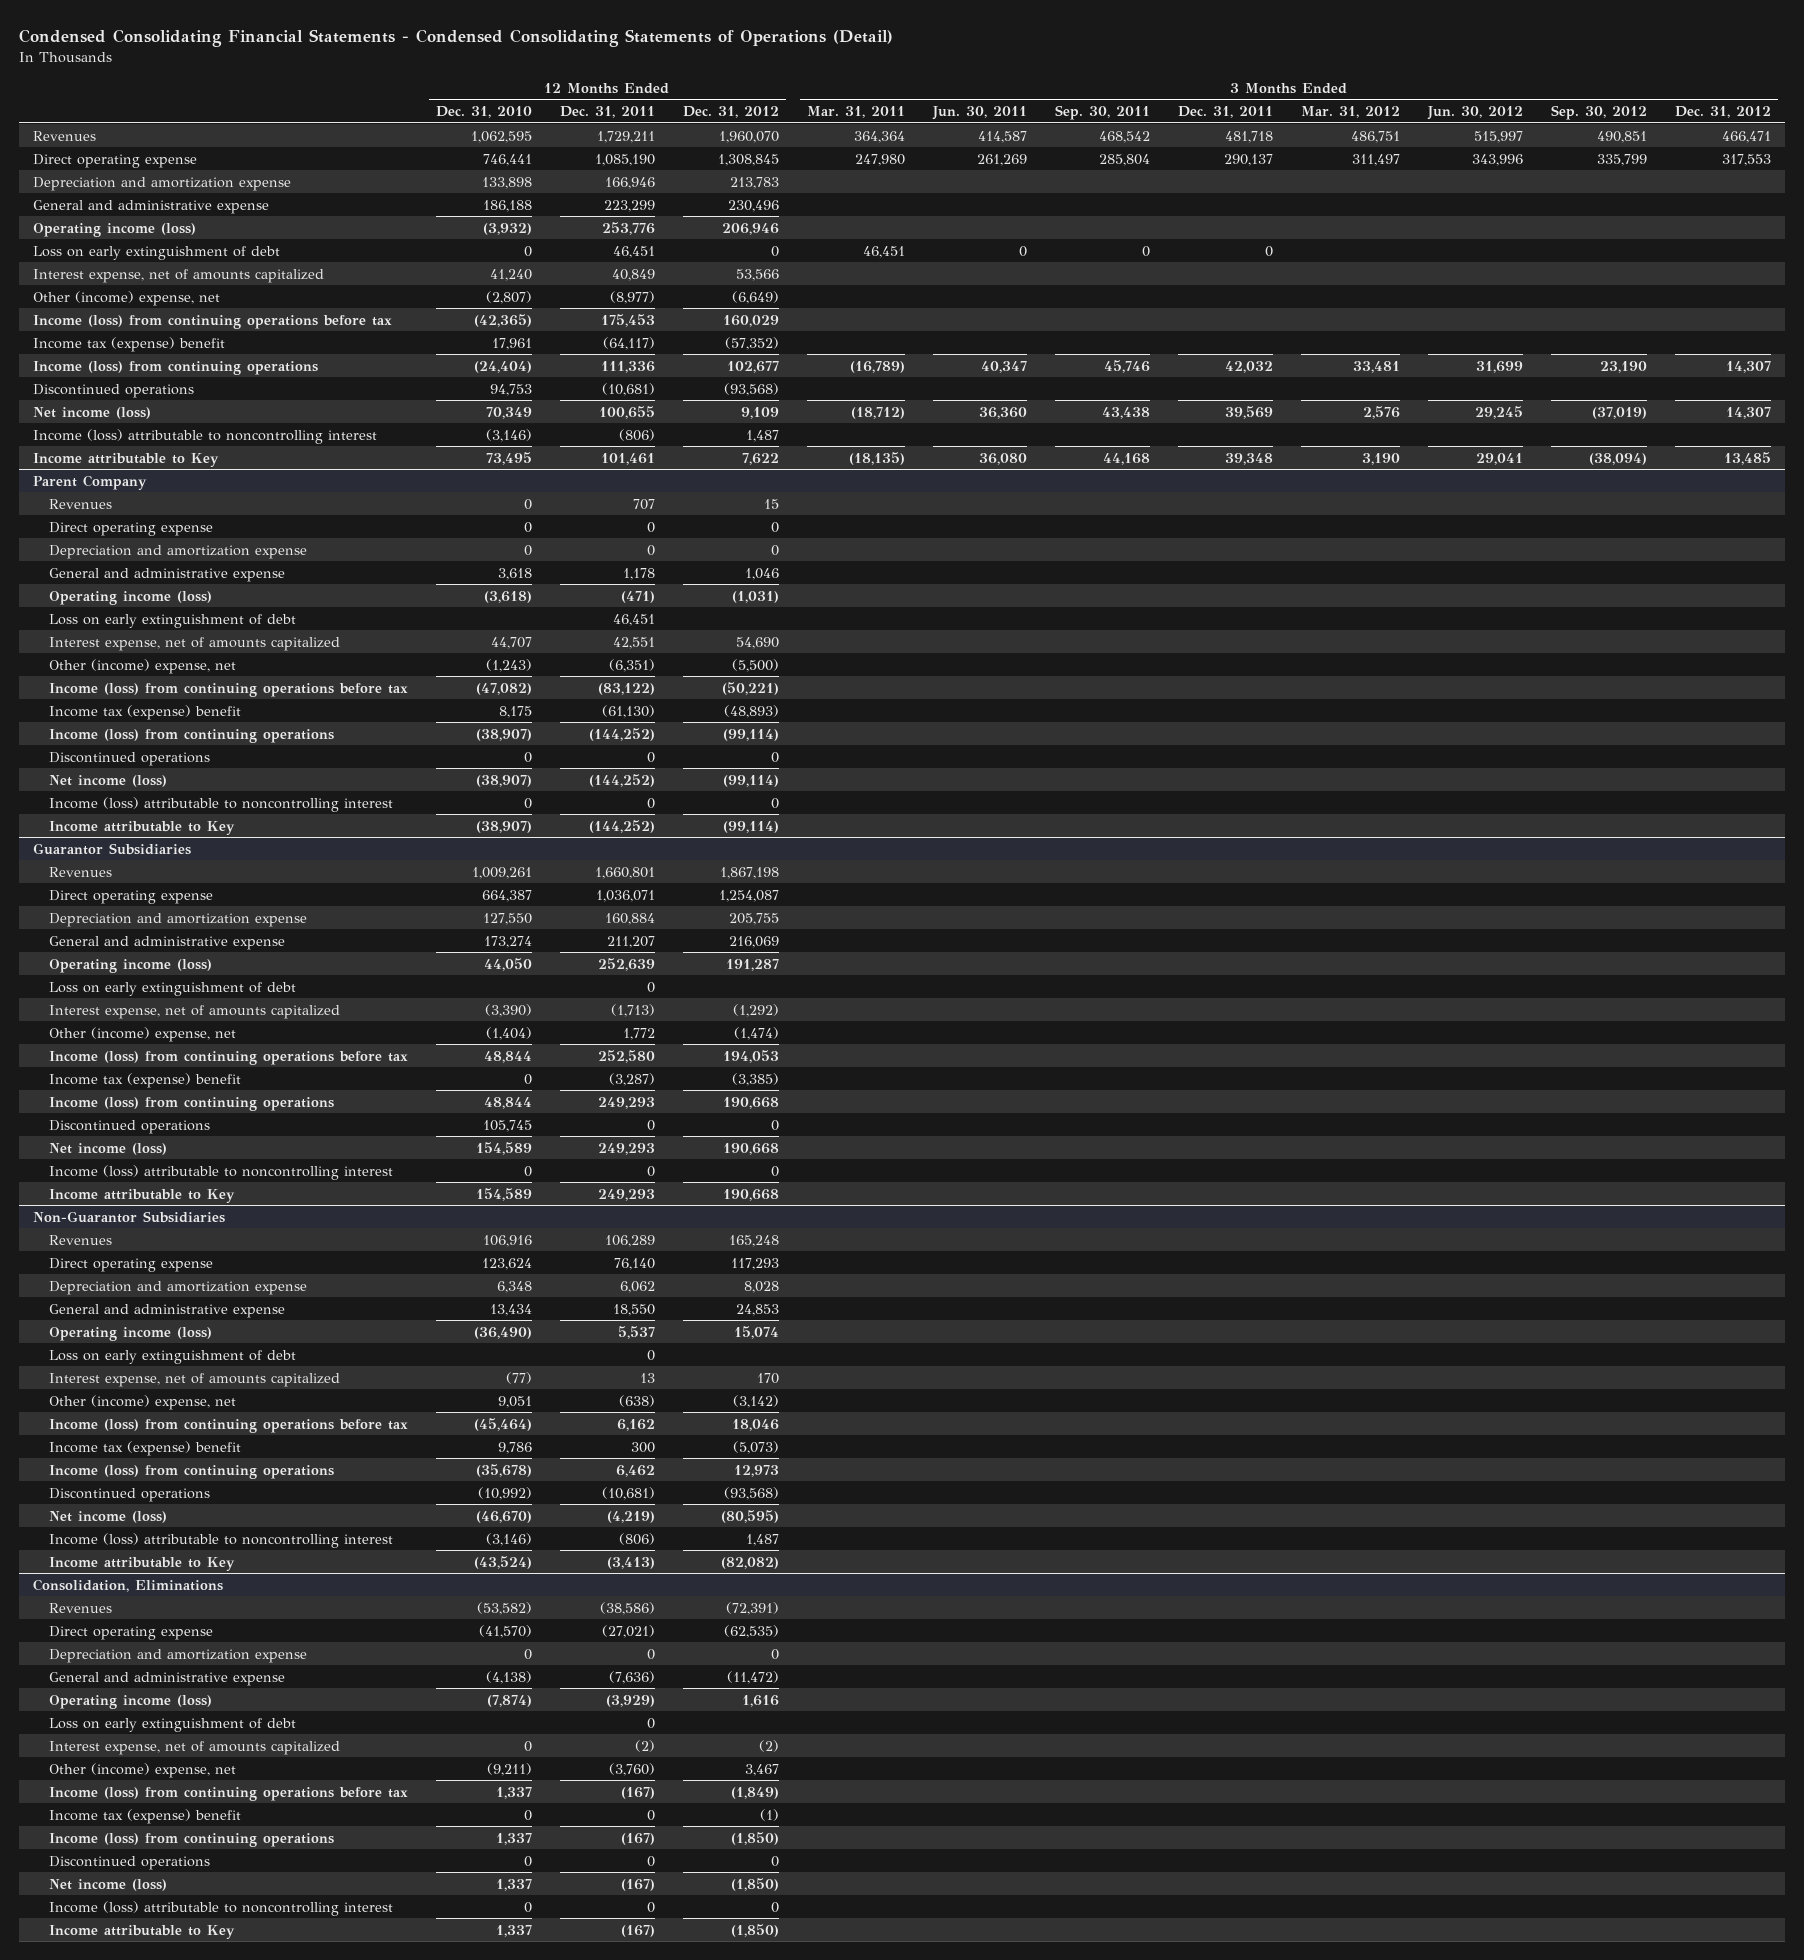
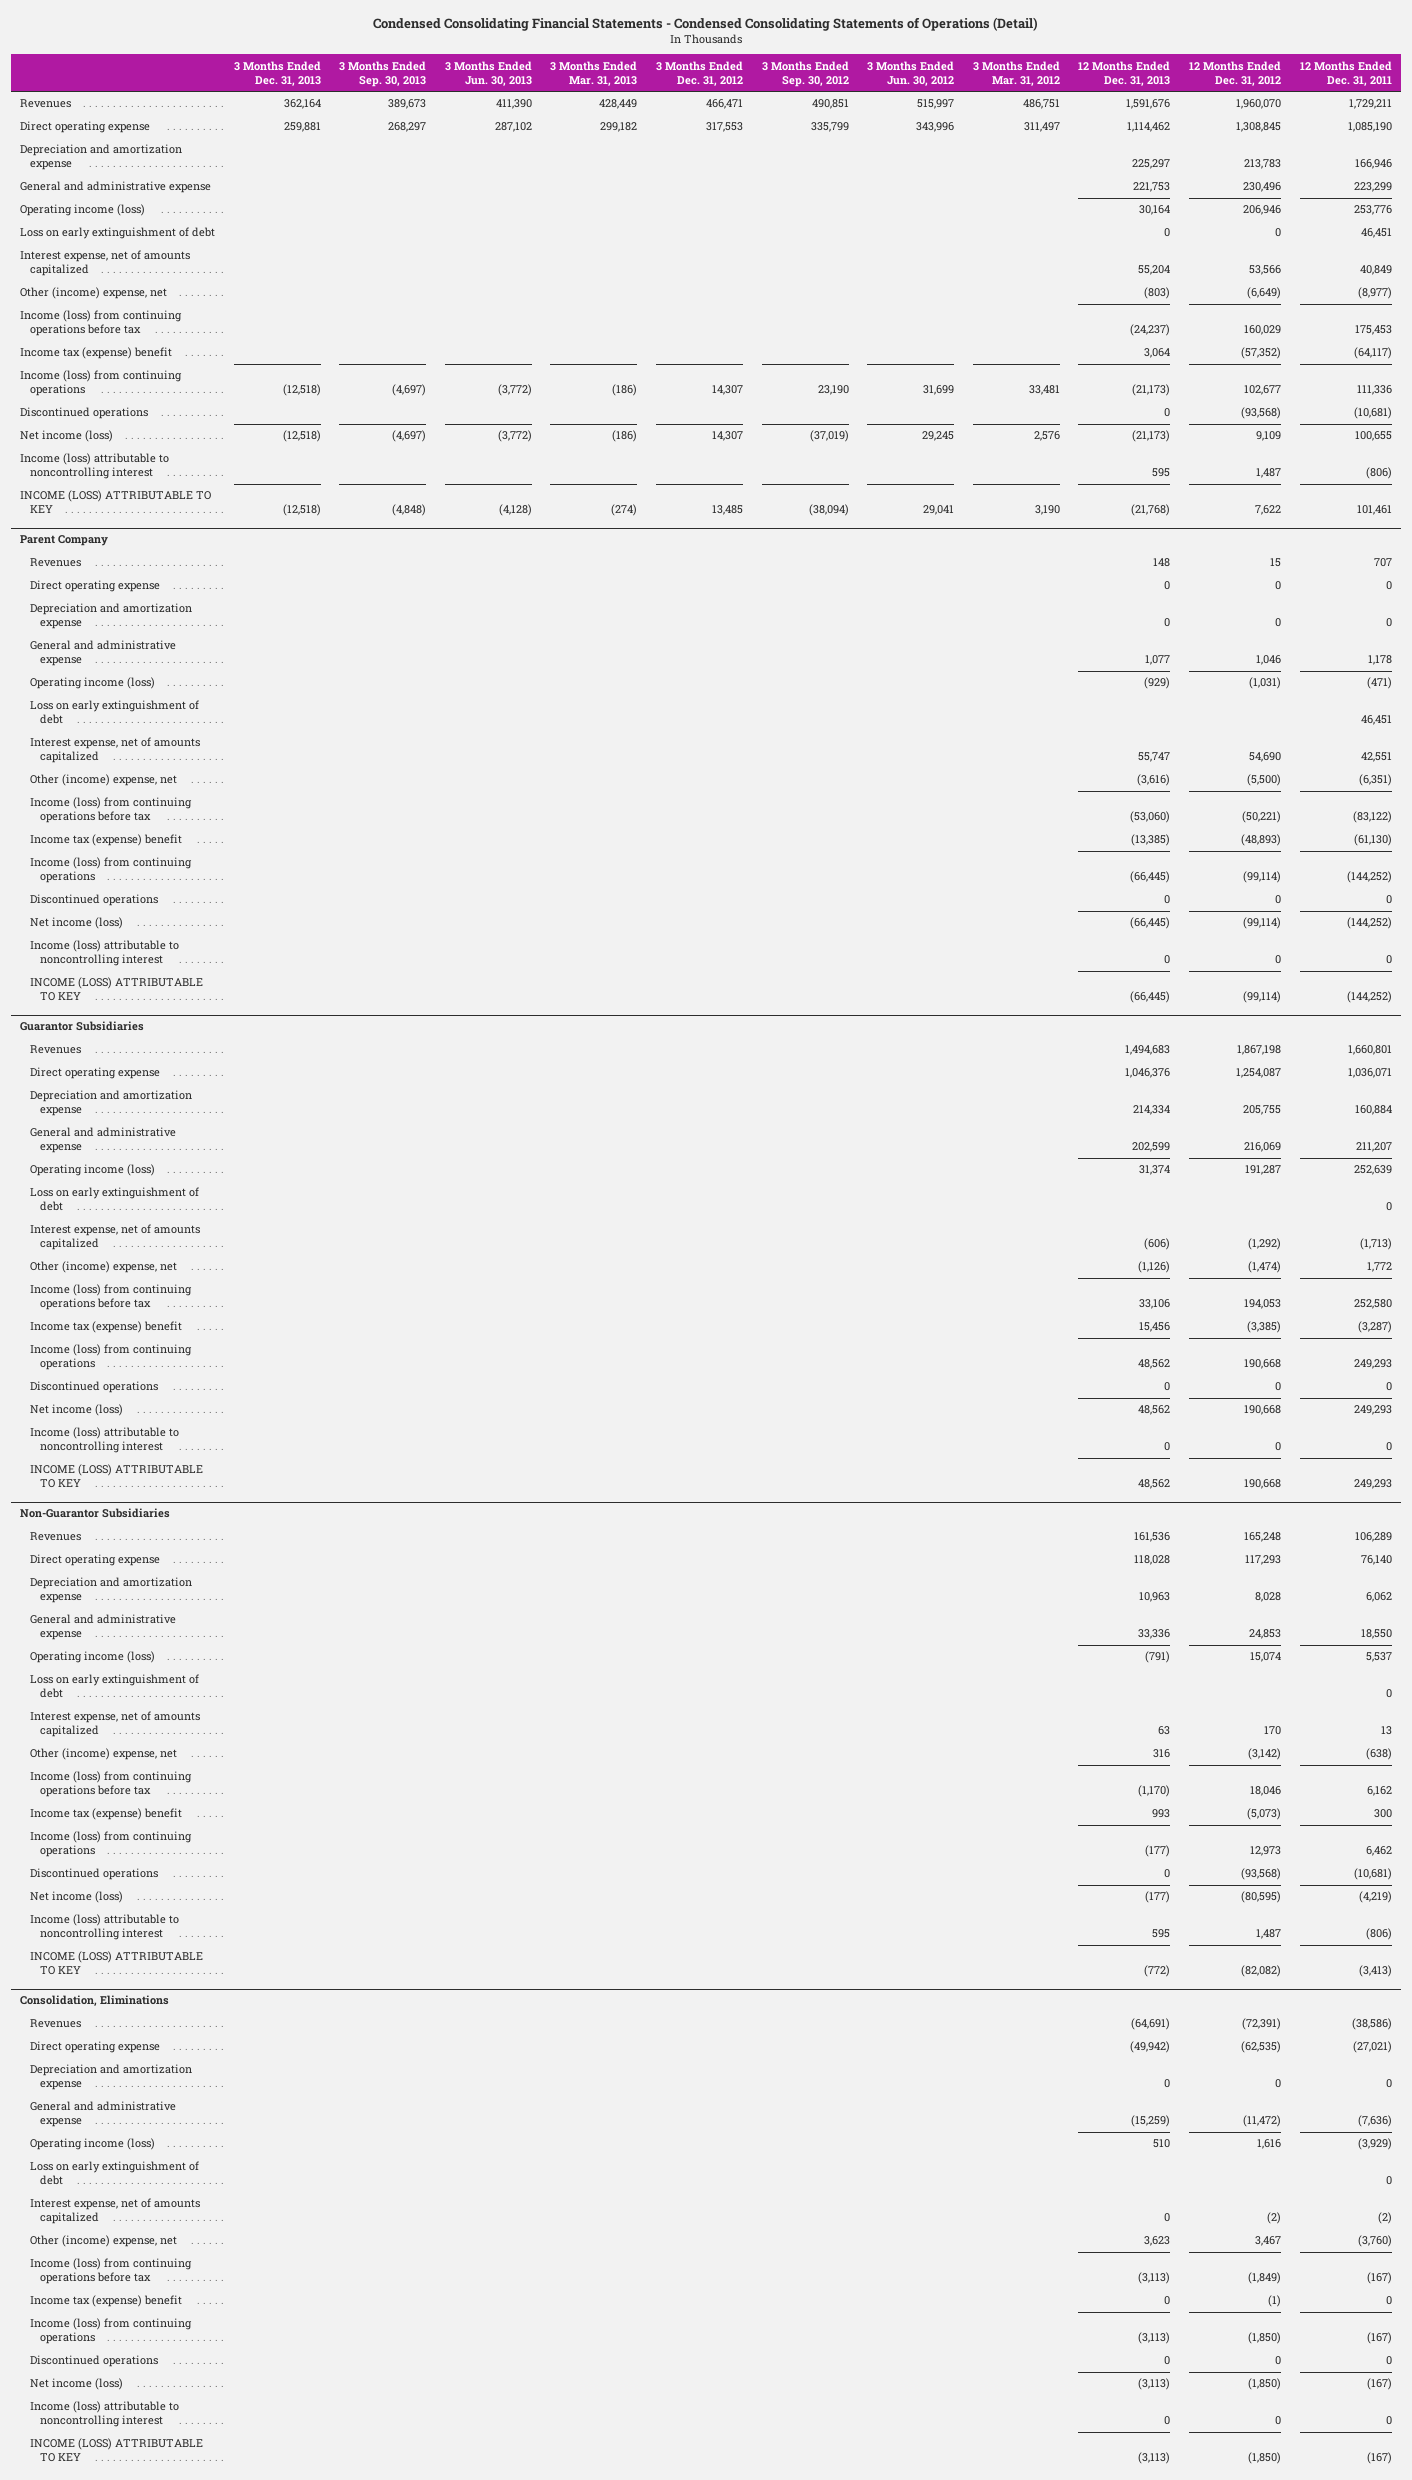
- | 12 Months Ended Dec. 31, 2010 | 12 Months Ended Dec. 31, 2011 | 12 Months Ended Dec. 31, 2012 | 3 Months Ended Mar. 31, 2011 | 3 Months Ended Jun. 30, 2011 | 3 Months Ended Sep. 30, 2011 | 3 Months Ended Dec. 31, 2011 | 3 Months Ended Mar. 31, 2012 | 3 Months Ended Jun. 30, 2012 | 3 Months Ended Sep. 30, 2012 | 3 Months Ended Dec. 31, 2012
+ | 3 Months Ended Dec. 31, 2013 | 3 Months Ended Sep. 30, 2013 | 3 Months Ended Jun. 30, 2013 | 3 Months Ended Mar. 31, 2013 | 3 Months Ended Dec. 31, 2012 | 3 Months Ended Sep. 30, 2012 | 3 Months Ended Jun. 30, 2012 | 3 Months Ended Mar. 31, 2012 | 12 Months Ended Dec. 31, 2013 | 12 Months Ended Dec. 31, 2012 | 12 Months Ended Dec. 31, 2011
- Income attributable to Key | 73,495 | 101,461 | 7,622 | (18,135) | 36,080 | 44,168 | 39,348 | 3,190 | 29,041 | (38,094) | 13,485
+ INCOME (LOSS) ATTRIBUTABLE TO KEY | (12,518) | (4,848) | (4,128) | (274) | 13,485 | (38,094) | 29,041 | 3,190 | (21,768) | 7,622 | 101,461
@ Parent Company
- Income attributable to Key | (38,907) | (144,252) | (99,114) | | | | | | | |
+ INCOME (LOSS) ATTRIBUTABLE TO KEY | | | | | | | | | (66,445) | (99,114) | (144,252)
@ Guarantor Subsidiaries
- Income attributable to Key | 154,589 | 249,293 | 190,668 | | | | | | | |
+ INCOME (LOSS) ATTRIBUTABLE TO KEY | | | | | | | | | 48,562 | 190,668 | 249,293
@ Non-Guarantor Subsidiaries
- Income attributable to Key | (43,524) | (3,413) | (82,082) | | | | | | | |
+ INCOME (LOSS) ATTRIBUTABLE TO KEY | | | | | | | | | (772) | (82,082) | (3,413)
@ Consolidation, Eliminations
- Income attributable to Key | 1,337 | (167) | (1,850) | | | | | | | |
+ INCOME (LOSS) ATTRIBUTABLE TO KEY | | | | | | | | | (3,113) | (1,850) | (167)

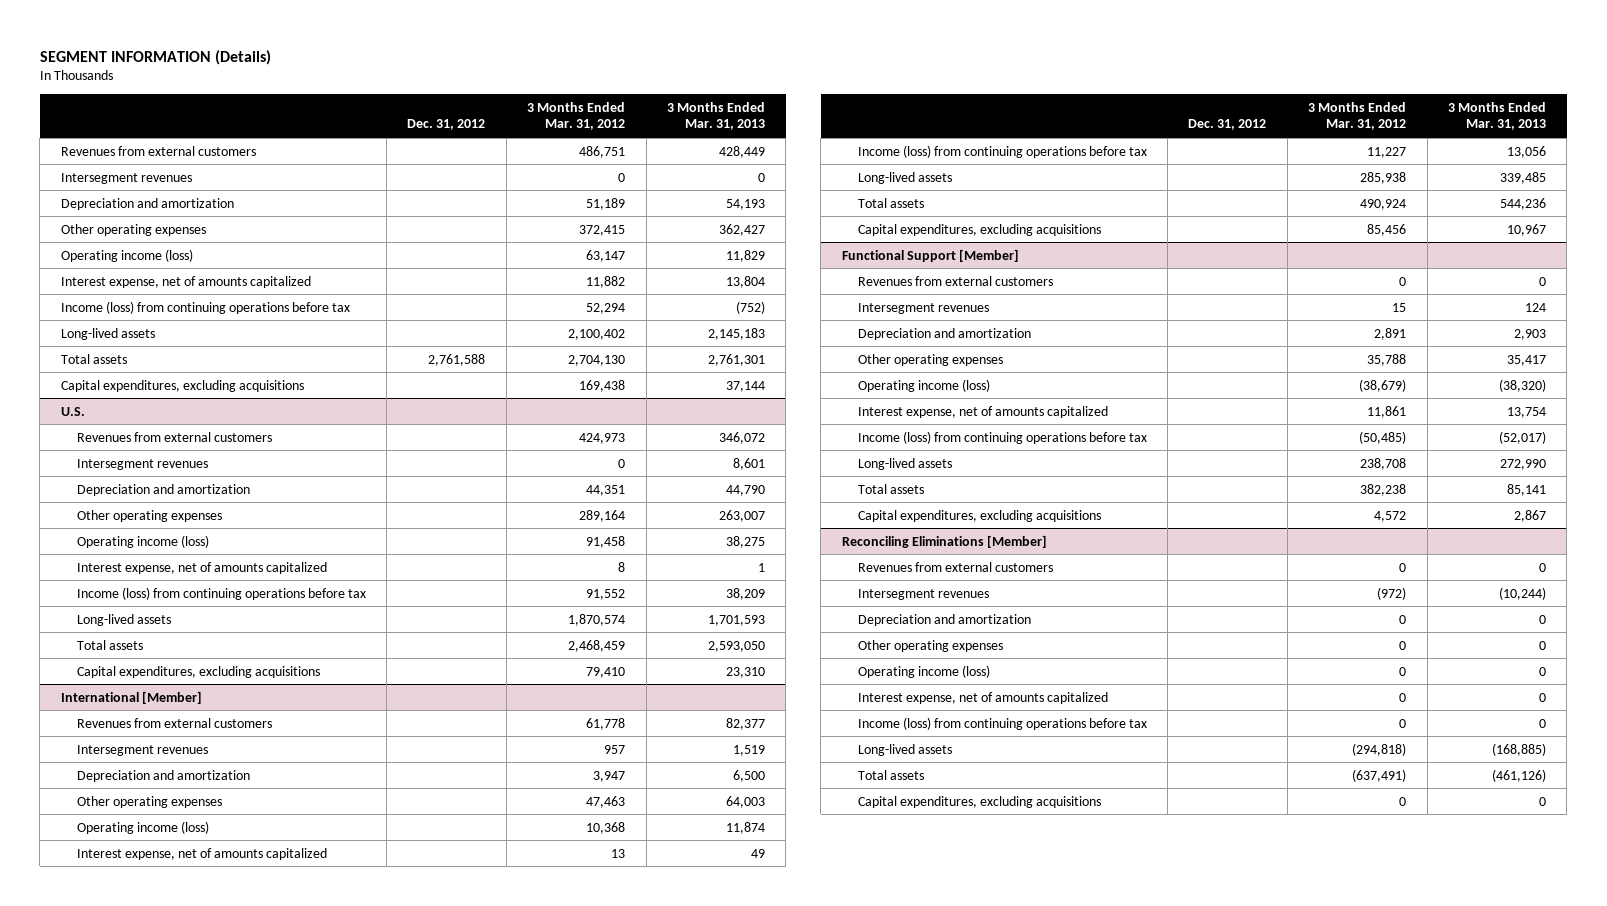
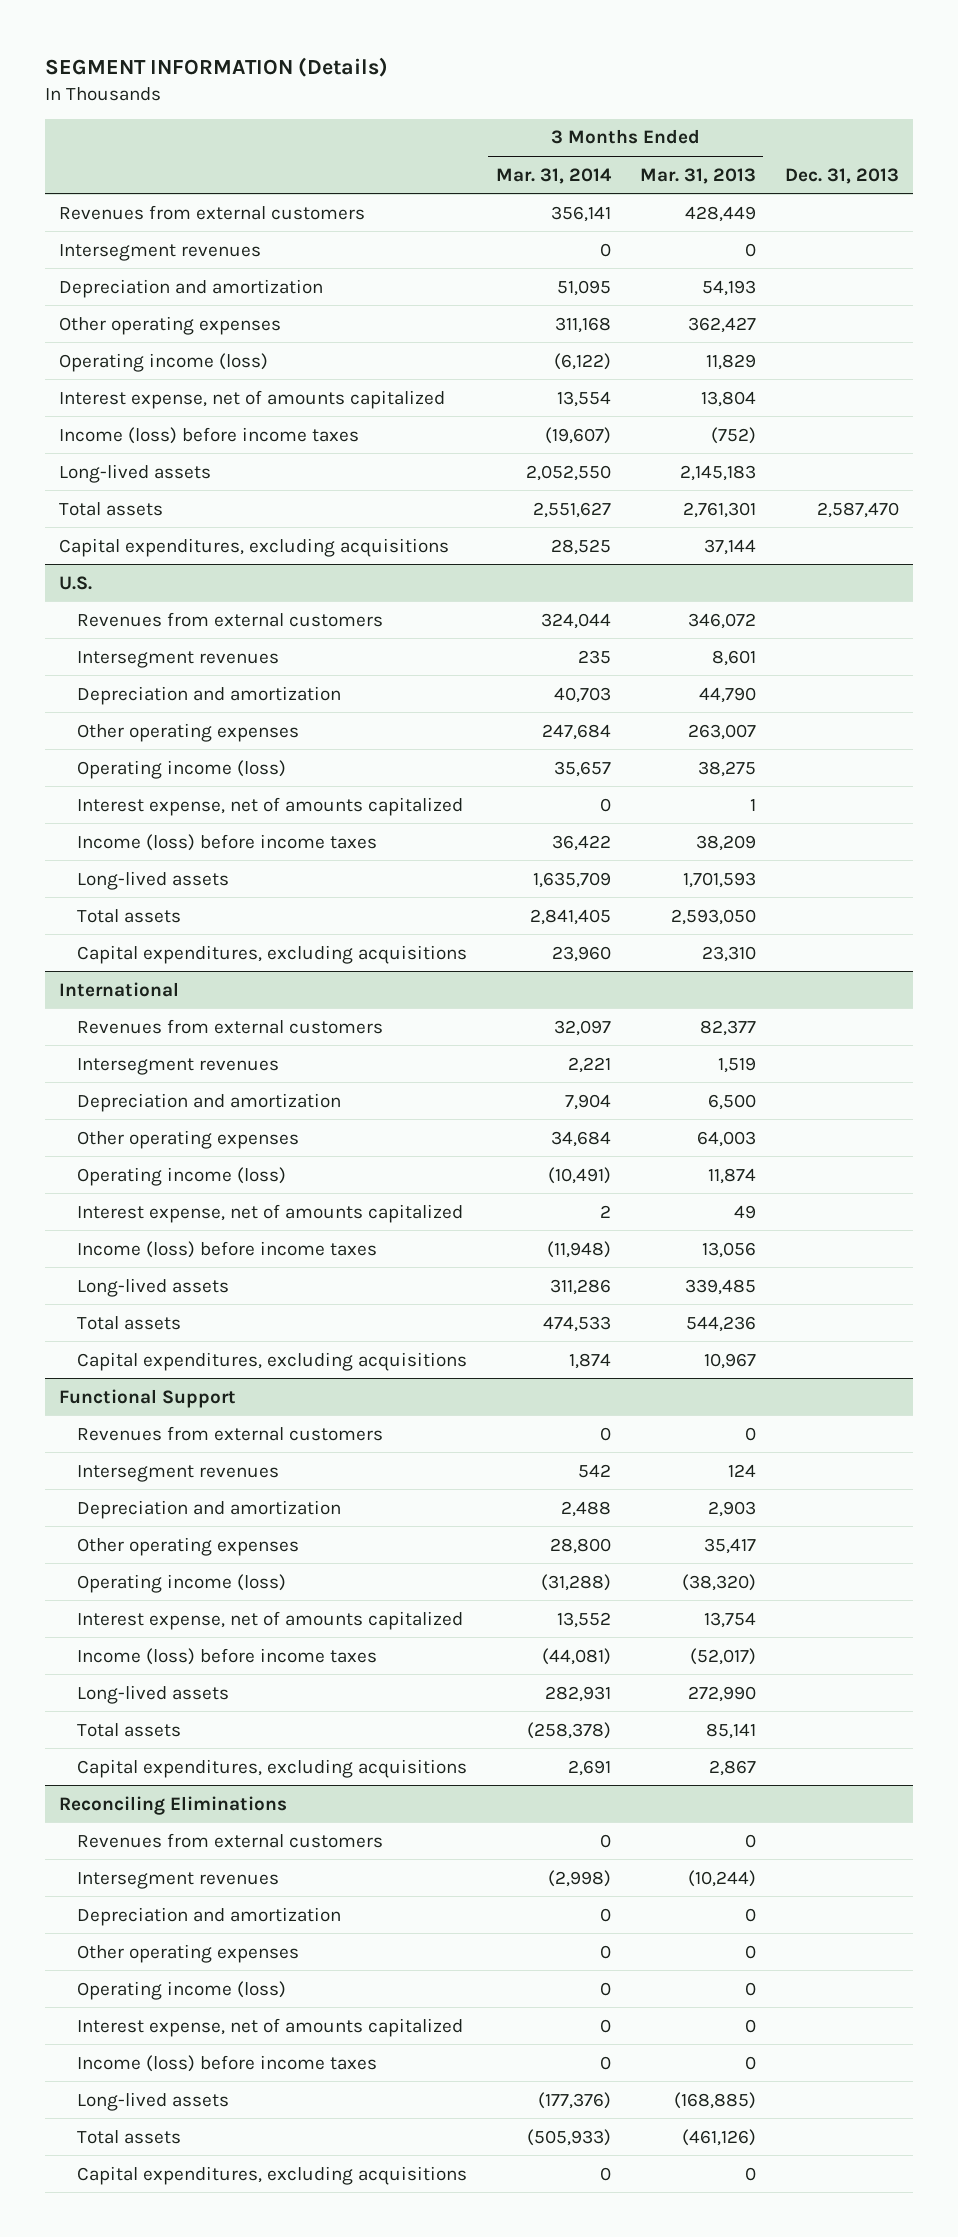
- | Dec. 31, 2012 | 3 Months Ended Mar. 31, 2012 | 3 Months Ended Mar. 31, 2013
+ | 3 Months Ended Mar. 31, 2014 | 3 Months Ended Mar. 31, 2013 | Dec. 31, 2013
- Income (loss) from continuing operations before tax | | 52,294 | (752)
+ Income (loss) before income taxes | (19,607) | (752) |
@ U.S.
- Income (loss) from continuing operations before tax | | 91,552 | 38,209
+ Income (loss) before income taxes | 36,422 | 38,209 |
- International [Member]
+ International
- Income (loss) from continuing operations before tax | | 11,227 | 13,056
+ Income (loss) before income taxes | (11,948) | 13,056 |
- Functional Support [Member]
+ Functional Support
- Income (loss) from continuing operations before tax | | (50,485) | (52,017)
+ Income (loss) before income taxes | (44,081) | (52,017) |
- Reconciling Eliminations [Member]
+ Reconciling Eliminations
- Income (loss) from continuing operations before tax | | 0 | 0
+ Income (loss) before income taxes | 0 | 0 |

